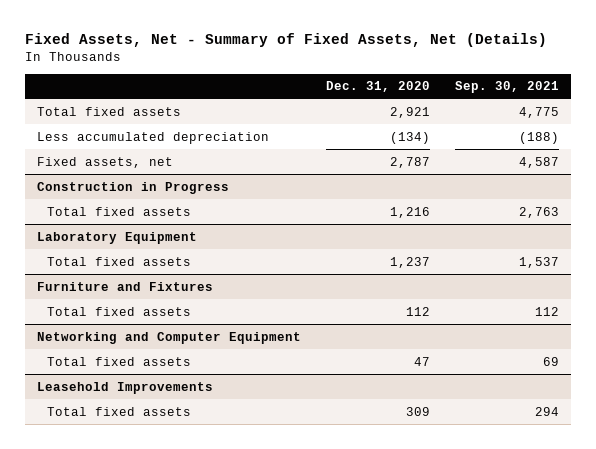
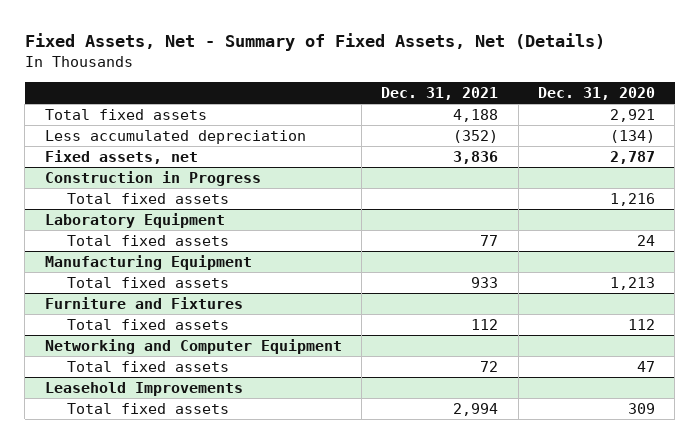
- | Dec. 31, 2020 | Sep. 30, 2021
+ | Dec. 31, 2021 | Dec. 31, 2020
@ Laboratory Equipment
- Total fixed assets | 1,237 | 1,537
+ Total fixed assets | 77 | 24
+ Manufacturing Equipment
+ Total fixed assets | 933 | 1,213

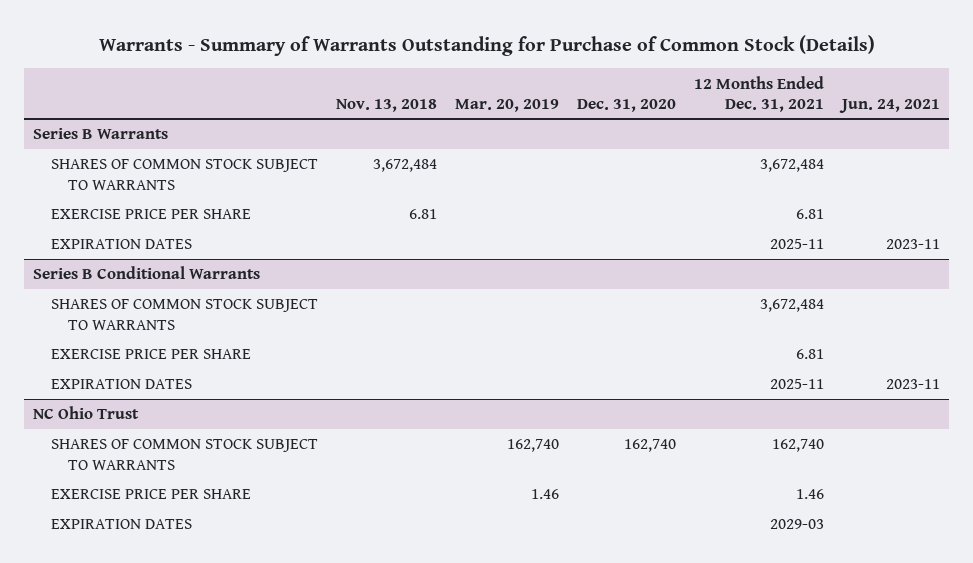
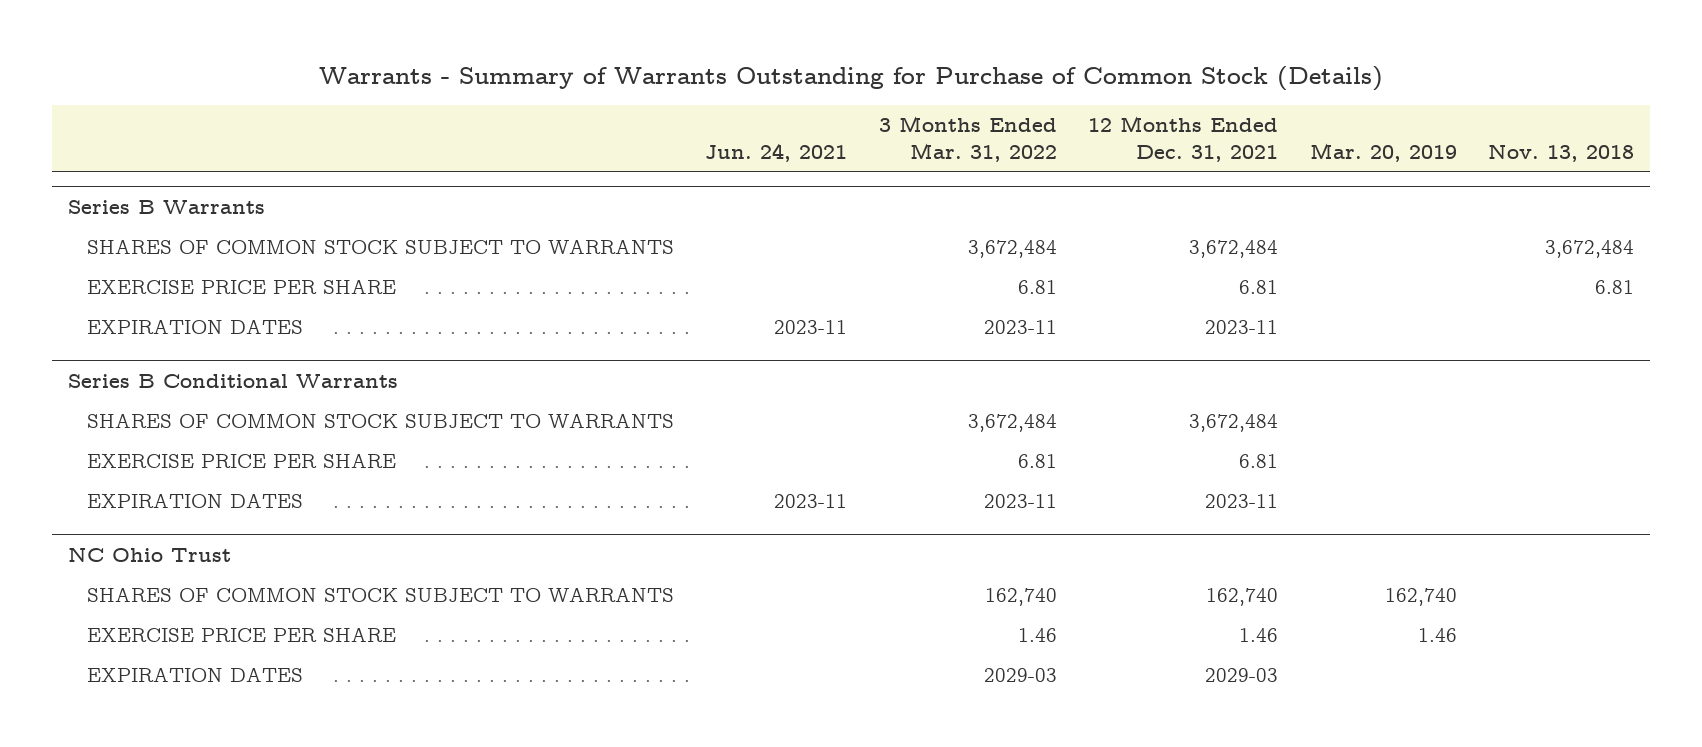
- | Nov. 13, 2018 | Mar. 20, 2019 | Dec. 31, 2020 | 12 Months Ended Dec. 31, 2021 | Jun. 24, 2021
+ | Jun. 24, 2021 | 3 Months Ended Mar. 31, 2022 | 12 Months Ended Dec. 31, 2021 | Mar. 20, 2019 | Nov. 13, 2018
@ Series B Warrants
- EXPIRATION DATES | | | | 2025-11 | 2023-11
+ EXPIRATION DATES | 2023-11 | 2023-11 | 2023-11 | |
@ Series B Conditional Warrants
- EXPIRATION DATES | | | | 2025-11 | 2023-11
+ EXPIRATION DATES | 2023-11 | 2023-11 | 2023-11 | |

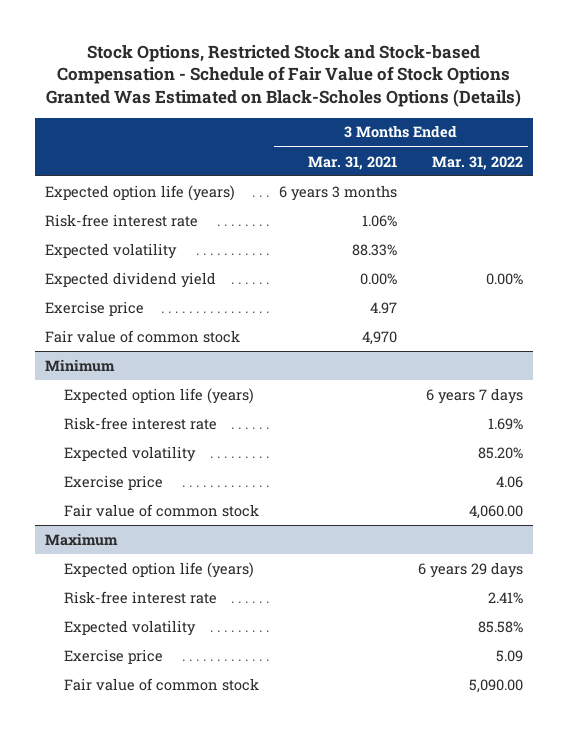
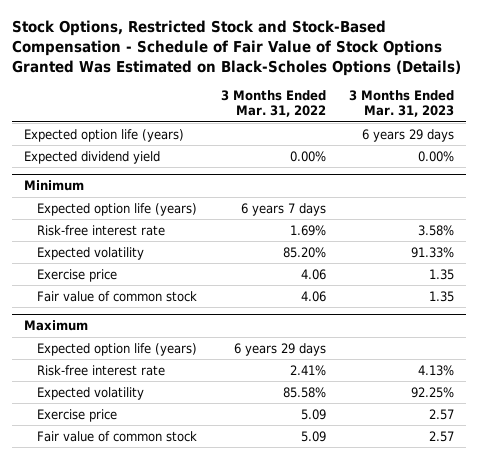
- Stock Options, Restricted Stock and Stock-based Compensation - Schedule of Fair Value of Stock Options Granted Was Estimated on Black-Scholes Options (Details)
+ Stock Options, Restricted Stock and Stock-Based Compensation - Schedule of Fair Value of Stock Options Granted Was Estimated on Black-Scholes Options (Details)
- | 3 Months Ended Mar. 31, 2021 | 3 Months Ended Mar. 31, 2022
+ | 3 Months Ended Mar. 31, 2022 | 3 Months Ended Mar. 31, 2023
- Risk-free interest rate | 1.06% |
- Expected volatility | 88.33% |
- Exercise price | 4.97 |
- Fair value of common stock | 4,970 |
@ Minimum
- Fair value of common stock | | 4,060.00
+ Fair value of common stock | 4.06 | 1.35
@ Maximum
- Fair value of common stock | | 5,090.00
+ Fair value of common stock | 5.09 | 2.57

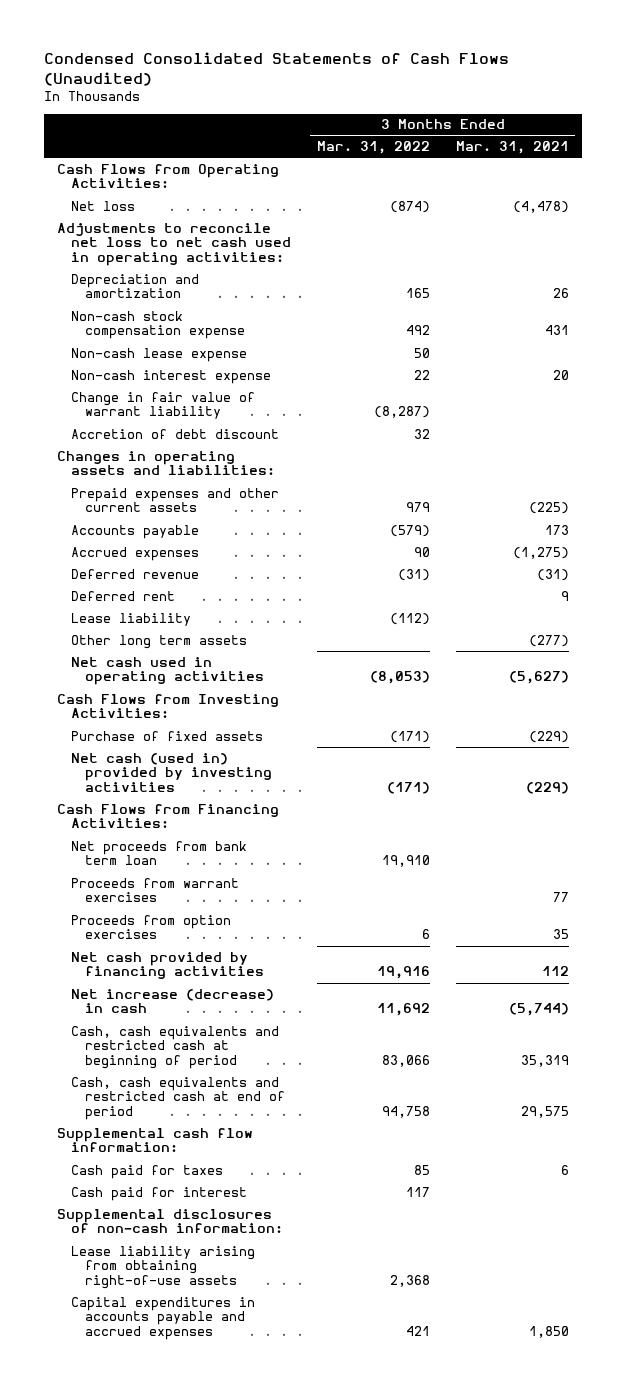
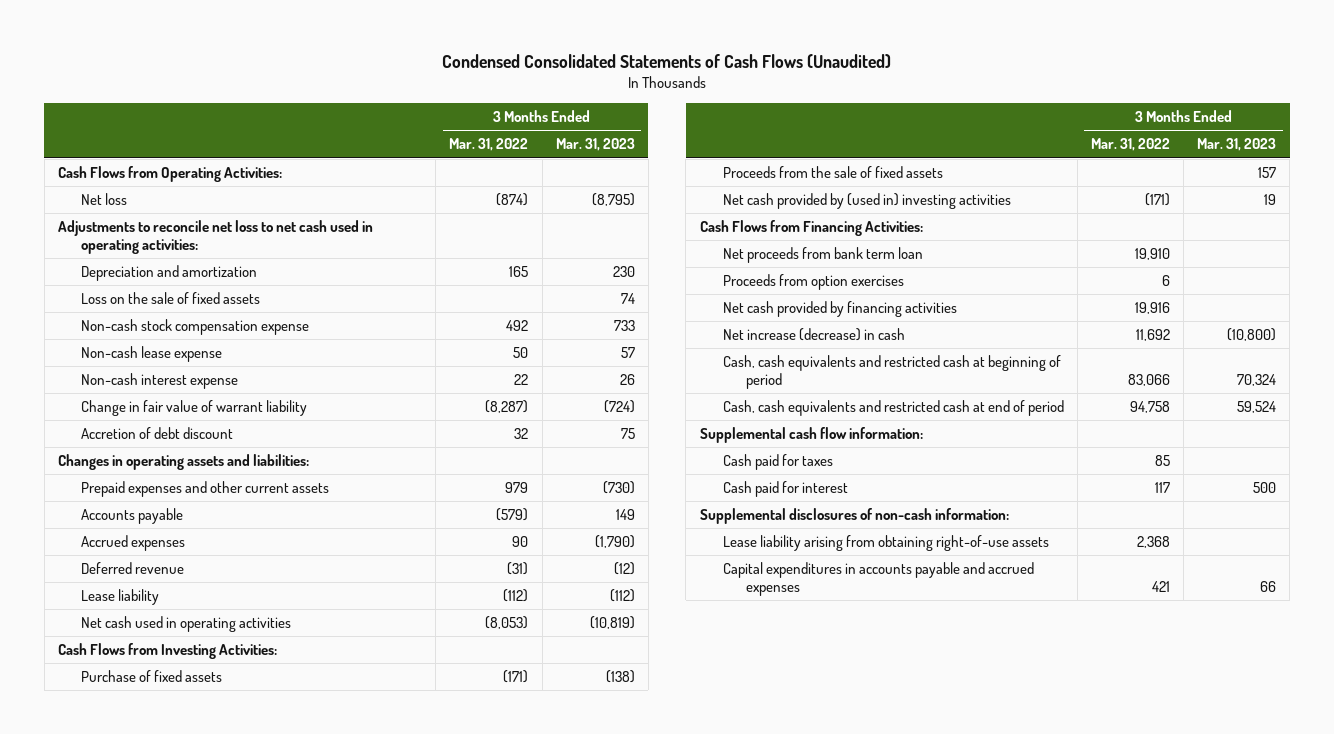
- | 3 Months Ended Mar. 31, 2022 | 3 Months Ended Mar. 31, 2021
+ | 3 Months Ended Mar. 31, 2022 | 3 Months Ended Mar. 31, 2023
+ Loss on the sale of fixed assets | | 74
- Deferred rent | | 9
- Other long term assets | | (277)
- Net cash (used in) provided by investing activities | (171) | (229)
+ Proceeds from the sale of fixed assets | | 157
+ Net cash provided by (used in) investing activities | (171) | 19
- Proceeds from warrant exercises | | 77

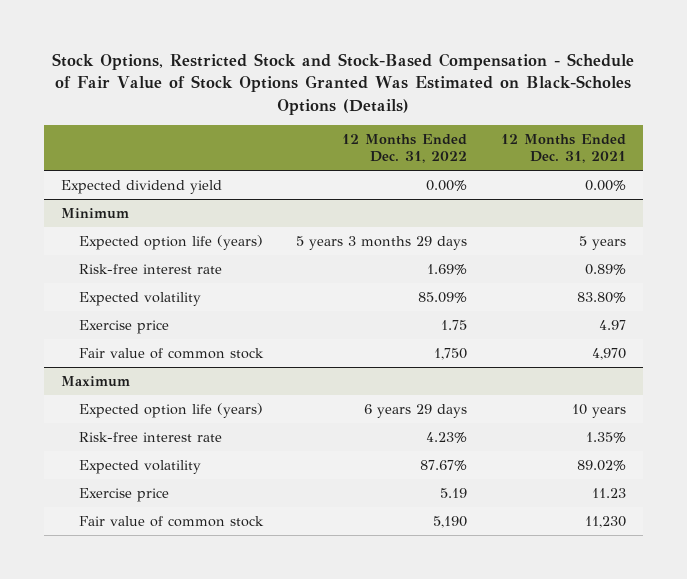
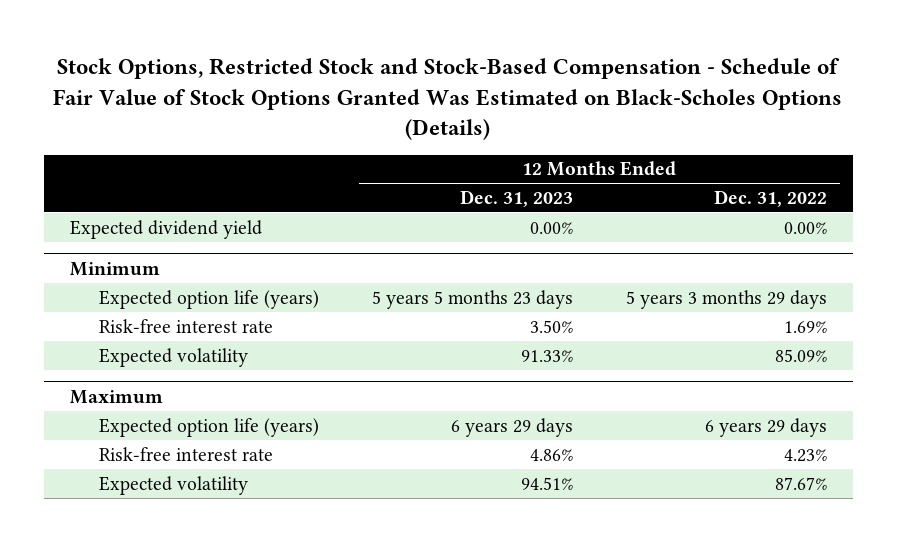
- | 12 Months Ended Dec. 31, 2022 | 12 Months Ended Dec. 31, 2021
+ | 12 Months Ended Dec. 31, 2023 | 12 Months Ended Dec. 31, 2022
@ Minimum
- Exercise price | 1.75 | 4.97
- Fair value of common stock | 1,750 | 4,970
@ Maximum
- Exercise price | 5.19 | 11.23
- Fair value of common stock | 5,190 | 11,230

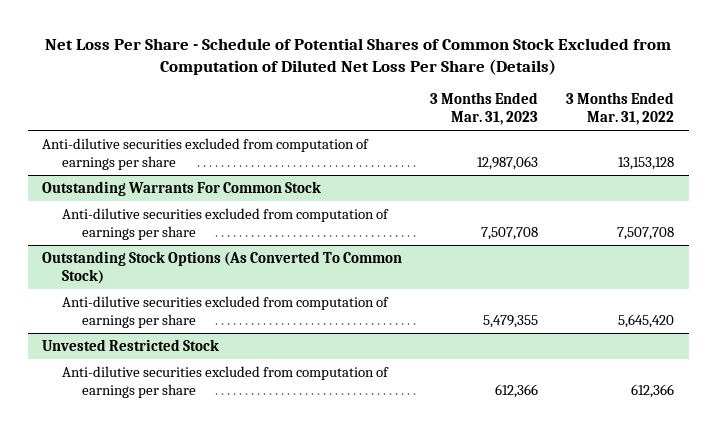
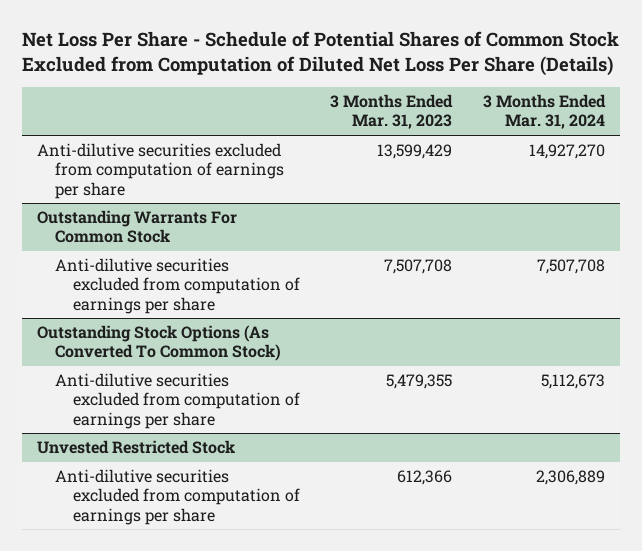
- | 3 Months Ended Mar. 31, 2023 | 3 Months Ended Mar. 31, 2022
+ | 3 Months Ended Mar. 31, 2023 | 3 Months Ended Mar. 31, 2024
- Anti-dilutive securities excluded from computation of earnings per share | 12,987,063 | 13,153,128
+ Anti-dilutive securities excluded from computation of earnings per share | 13,599,429 | 14,927,270

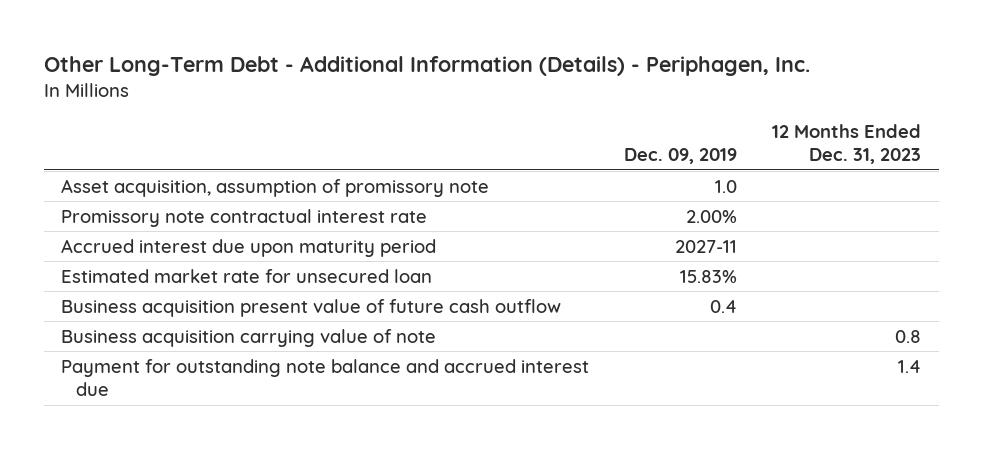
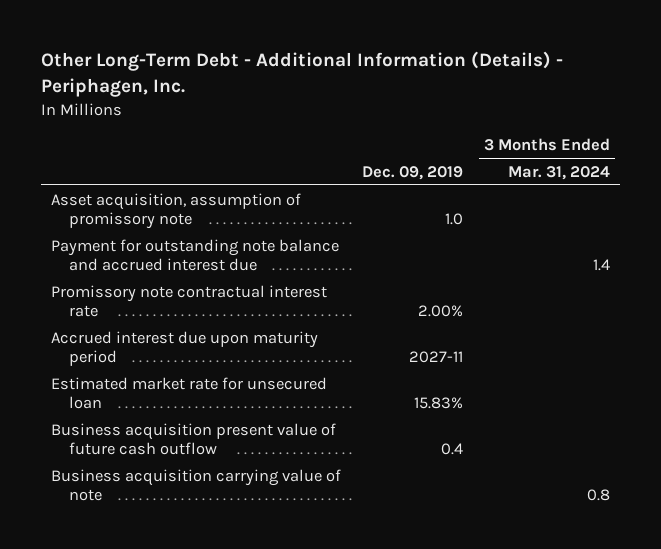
- | Dec. 09, 2019 | 12 Months Ended Dec. 31, 2023
+ | Dec. 09, 2019 | 3 Months Ended Mar. 31, 2024
moved up: Payment for outstanding note balance and accrued interest due | | 1.4

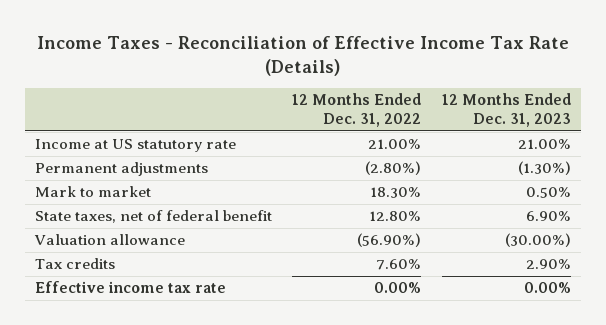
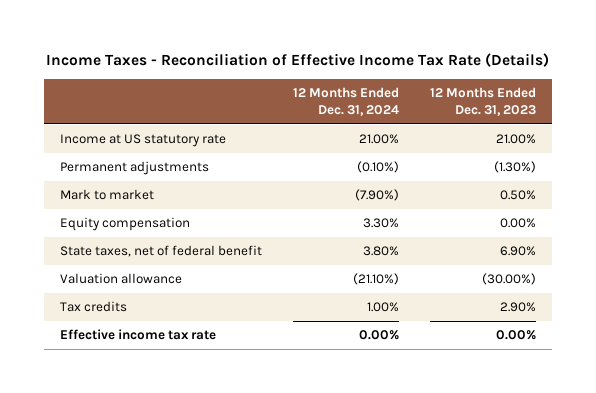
- | 12 Months Ended Dec. 31, 2022 | 12 Months Ended Dec. 31, 2023
+ | 12 Months Ended Dec. 31, 2024 | 12 Months Ended Dec. 31, 2023
+ Equity compensation | 3.30% | 0.00%

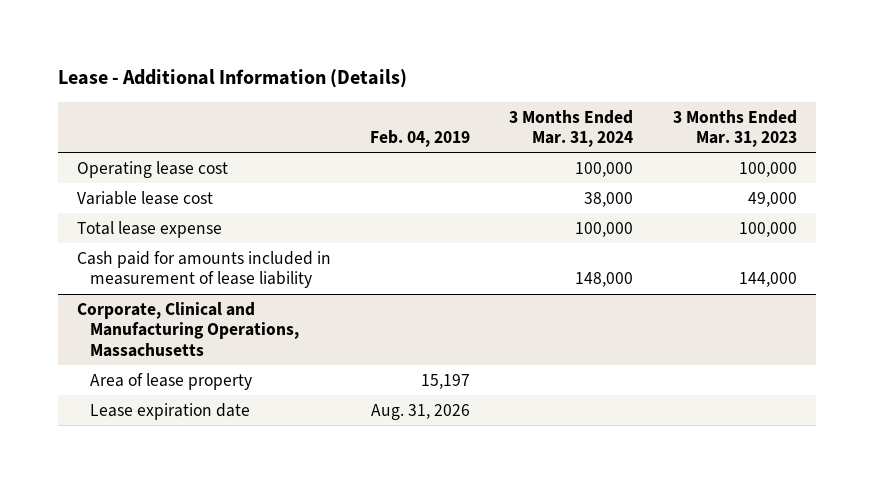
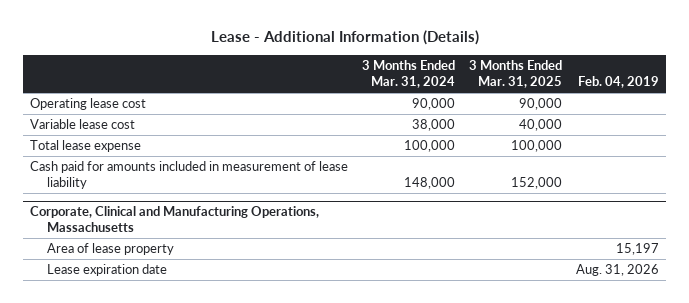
- | Feb. 04, 2019 | 3 Months Ended Mar. 31, 2024 | 3 Months Ended Mar. 31, 2023
+ | 3 Months Ended Mar. 31, 2024 | 3 Months Ended Mar. 31, 2025 | Feb. 04, 2019
- Operating lease cost | | 100,000 | 100,000
+ Operating lease cost | 90,000 | 90,000 |

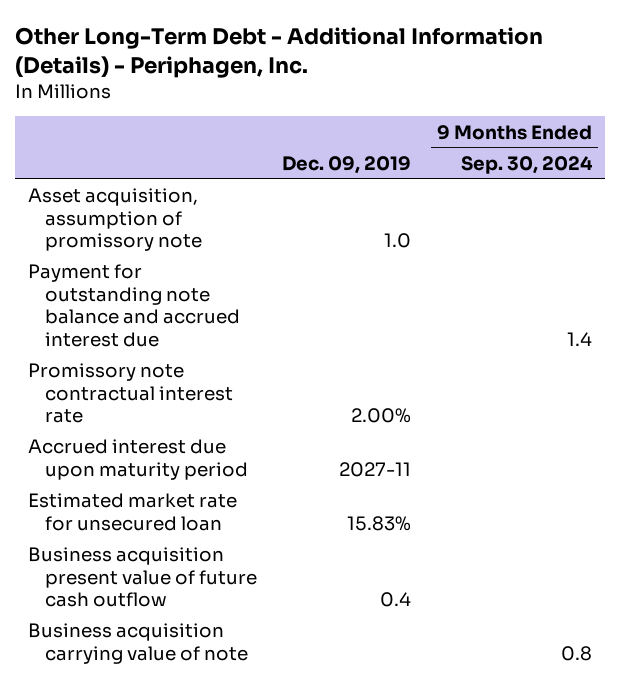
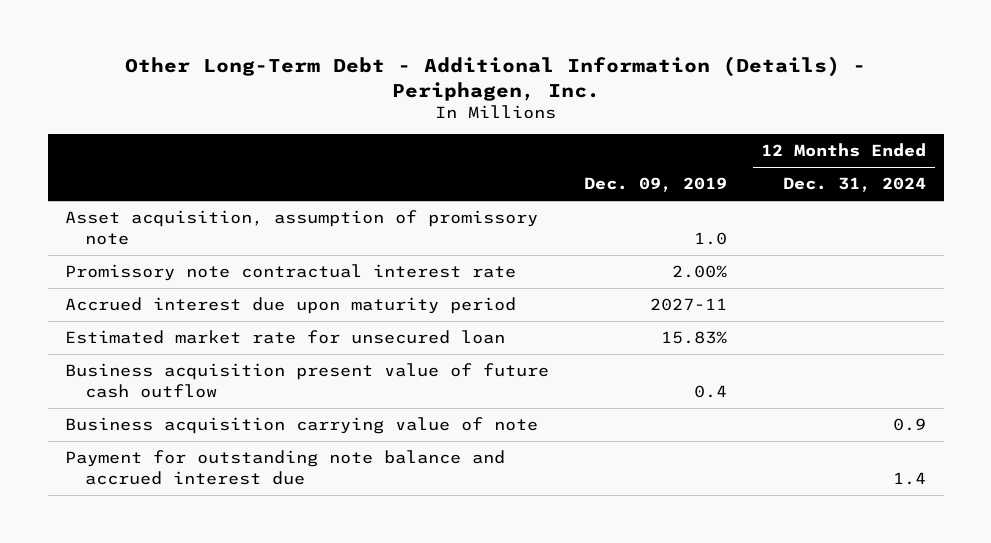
- | Dec. 09, 2019 | 9 Months Ended Sep. 30, 2024
+ | Dec. 09, 2019 | 12 Months Ended Dec. 31, 2024
moved down: Payment for outstanding note balance and accrued interest due | | 1.4

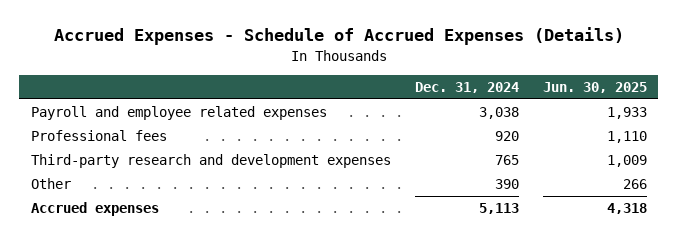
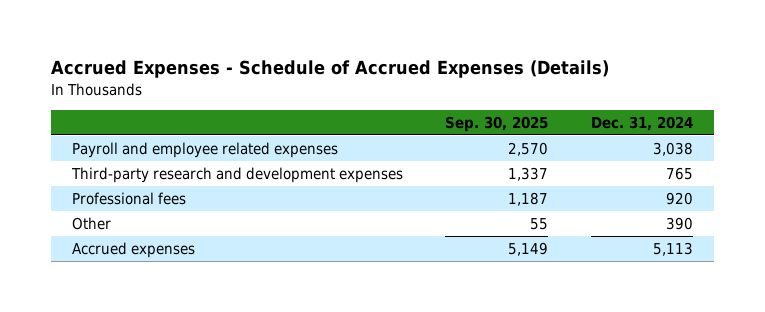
- | Dec. 31, 2024 | Jun. 30, 2025
+ | Sep. 30, 2025 | Dec. 31, 2024
moved down: Professional fees | 1,187 | 920

